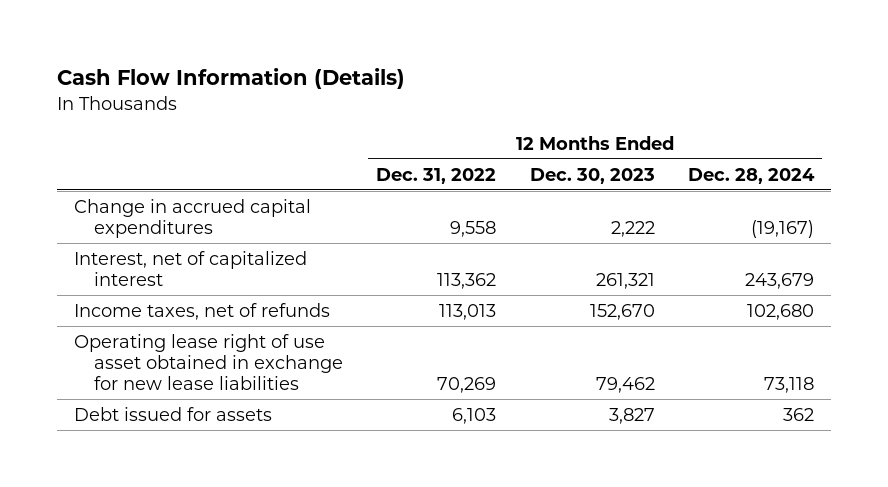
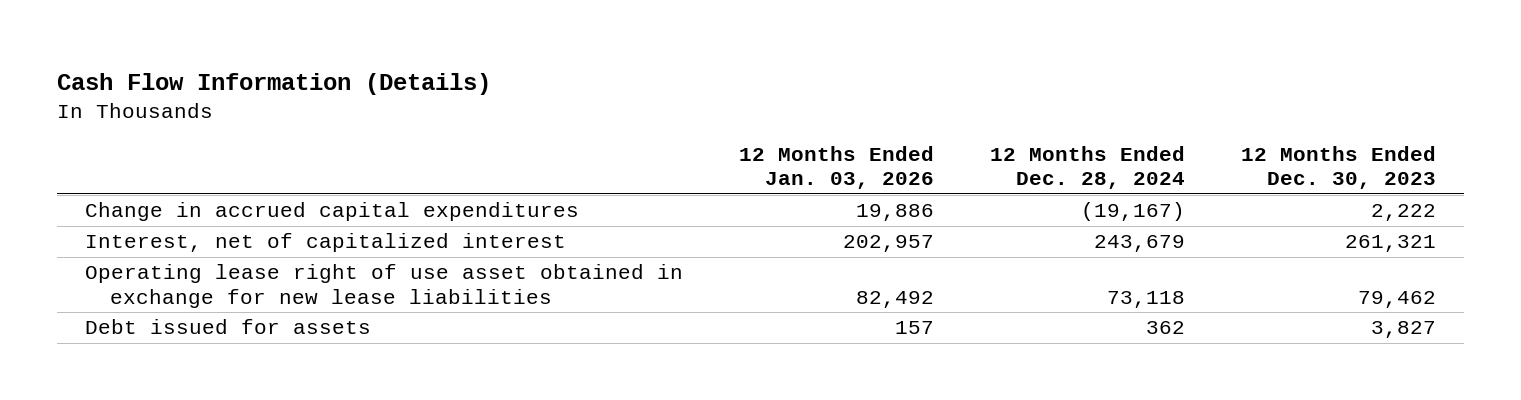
- | 12 Months Ended Dec. 31, 2022 | 12 Months Ended Dec. 30, 2023 | 12 Months Ended Dec. 28, 2024
+ | 12 Months Ended Jan. 03, 2026 | 12 Months Ended Dec. 28, 2024 | 12 Months Ended Dec. 30, 2023
- Income taxes, net of refunds | 113,013 | 152,670 | 102,680

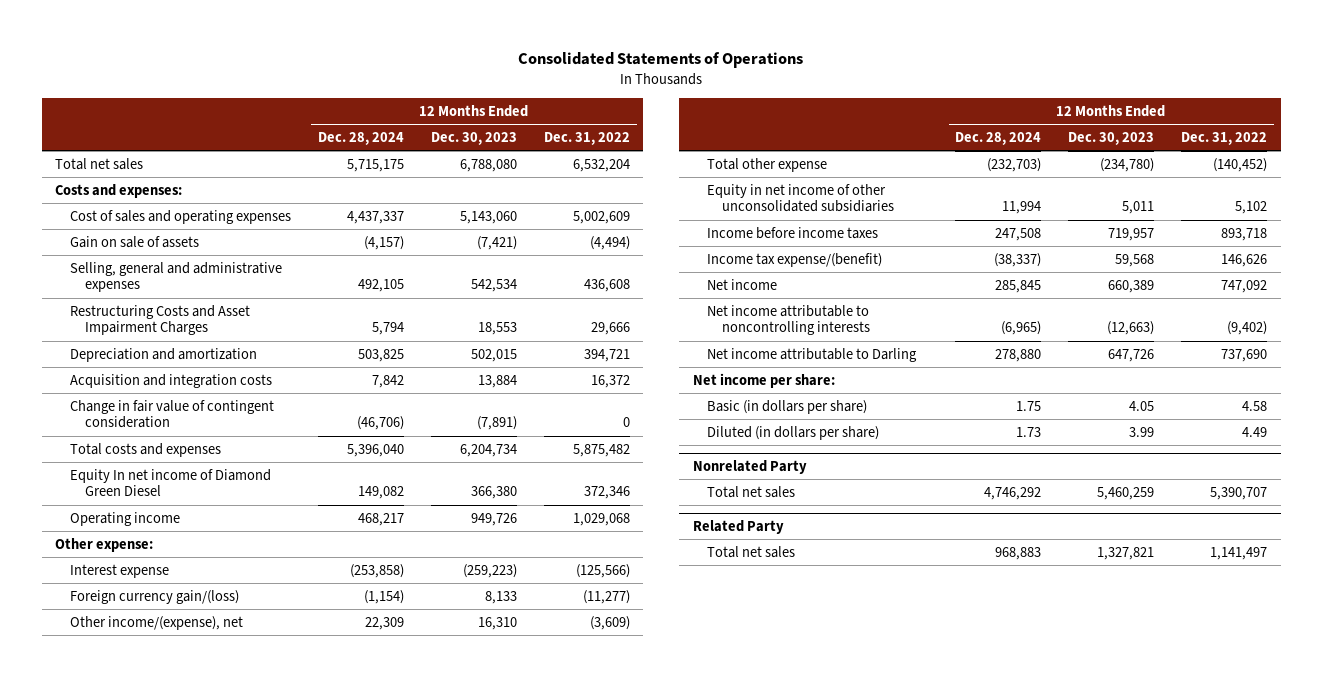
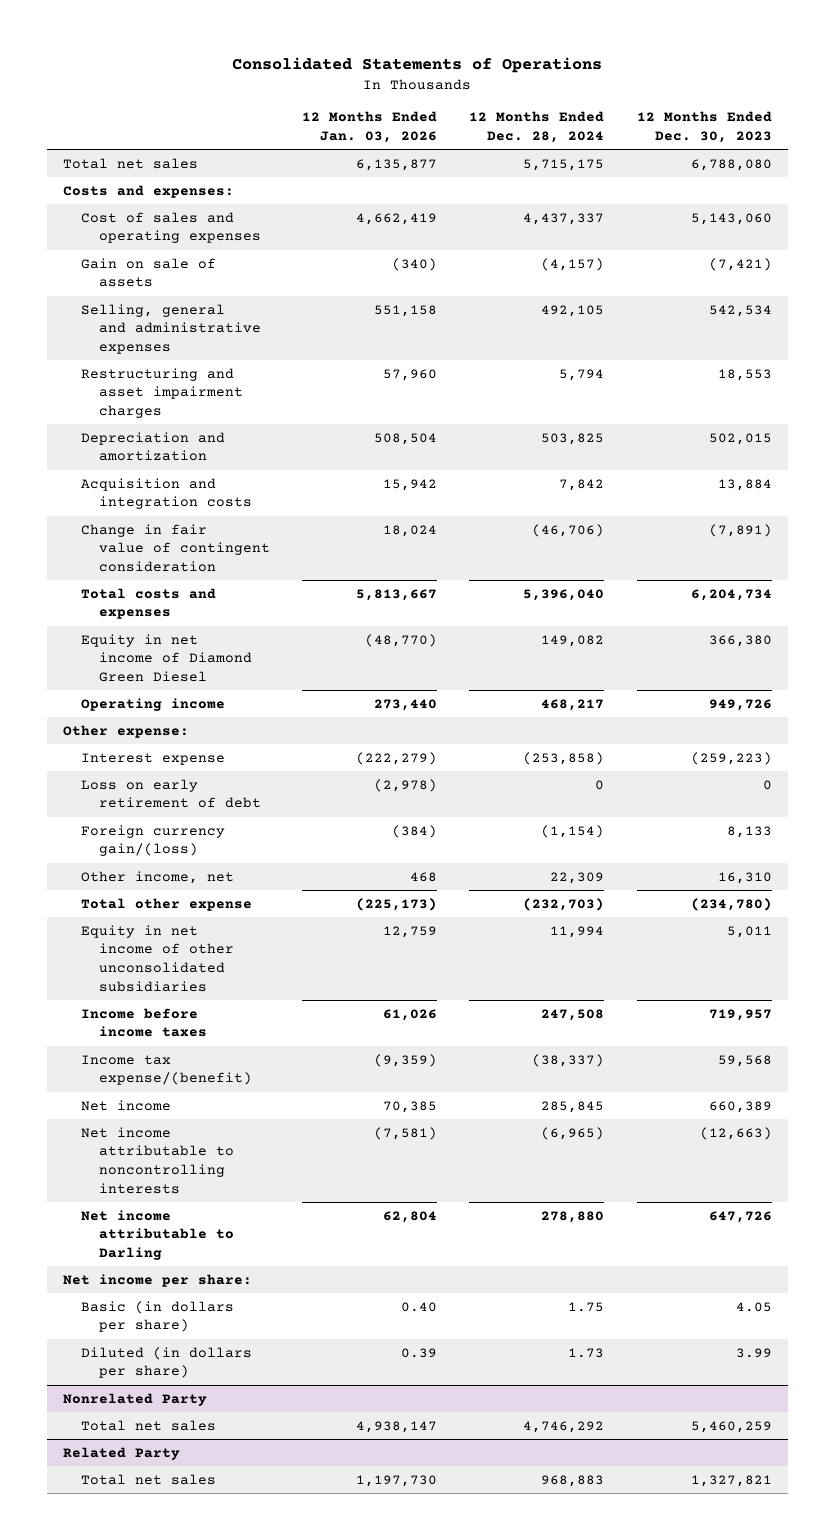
- | 12 Months Ended Dec. 28, 2024 | 12 Months Ended Dec. 30, 2023 | 12 Months Ended Dec. 31, 2022
+ | 12 Months Ended Jan. 03, 2026 | 12 Months Ended Dec. 28, 2024 | 12 Months Ended Dec. 30, 2023
- Restructuring Costs and Asset Impairment Charges | 5,794 | 18,553 | 29,666
+ Restructuring and asset impairment charges | 57,960 | 5,794 | 18,553
- Equity In net income of Diamond Green Diesel | 149,082 | 366,380 | 372,346
+ Equity in net income of Diamond Green Diesel | (48,770) | 149,082 | 366,380
+ Loss on early retirement of debt | (2,978) | 0 | 0
- Other income/(expense), net | 22,309 | 16,310 | (3,609)
+ Other income, net | 468 | 22,309 | 16,310

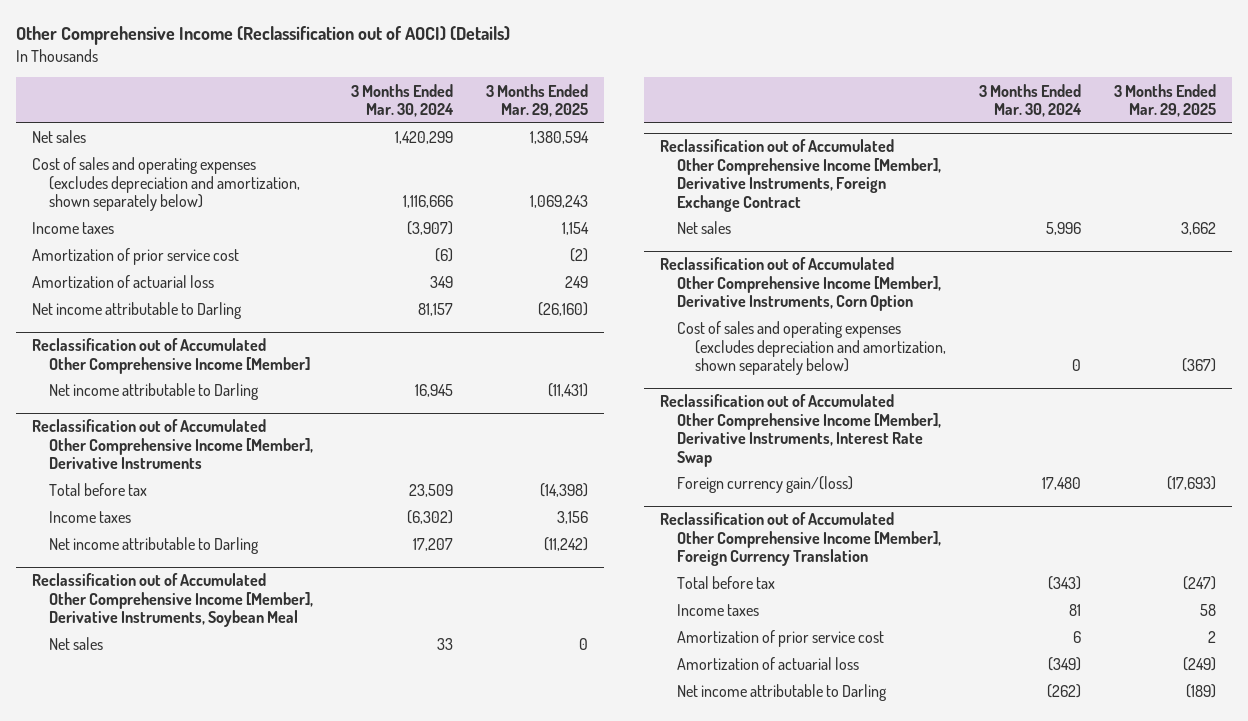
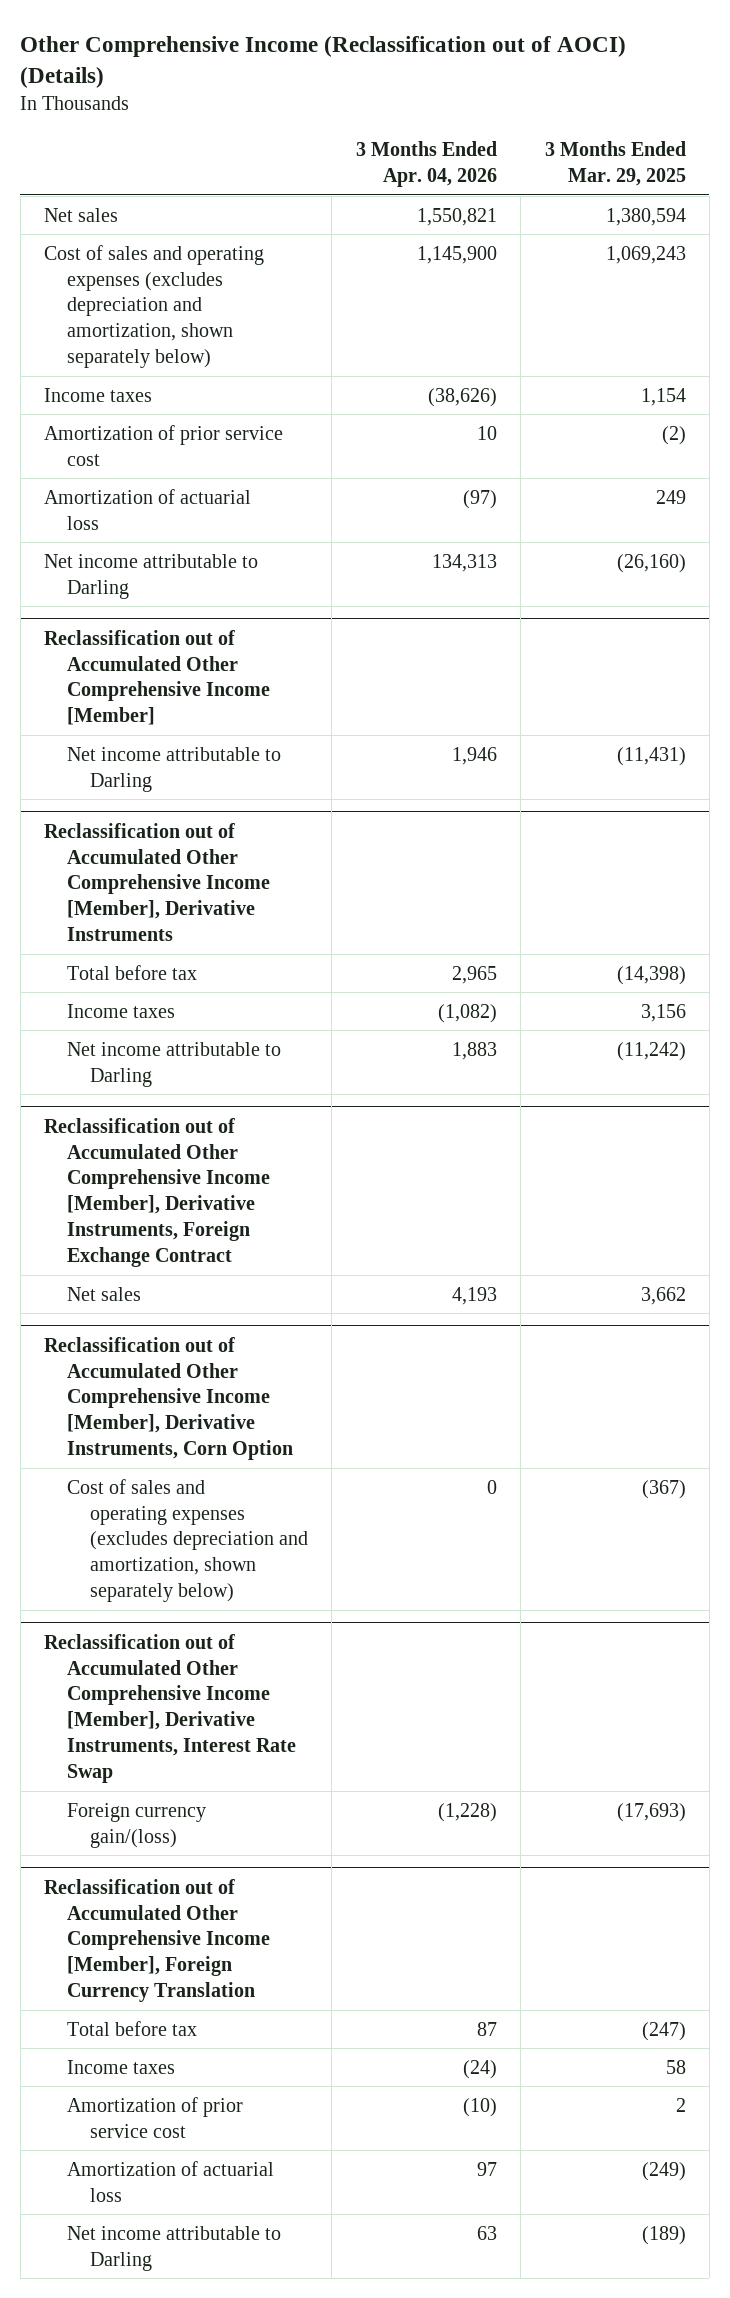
- | 3 Months Ended Mar. 30, 2024 | 3 Months Ended Mar. 29, 2025
+ | 3 Months Ended Apr. 04, 2026 | 3 Months Ended Mar. 29, 2025
- Reclassification out of Accumulated Other Comprehensive Income [Member], Derivative Instruments, Soybean Meal
- Net sales | 33 | 0

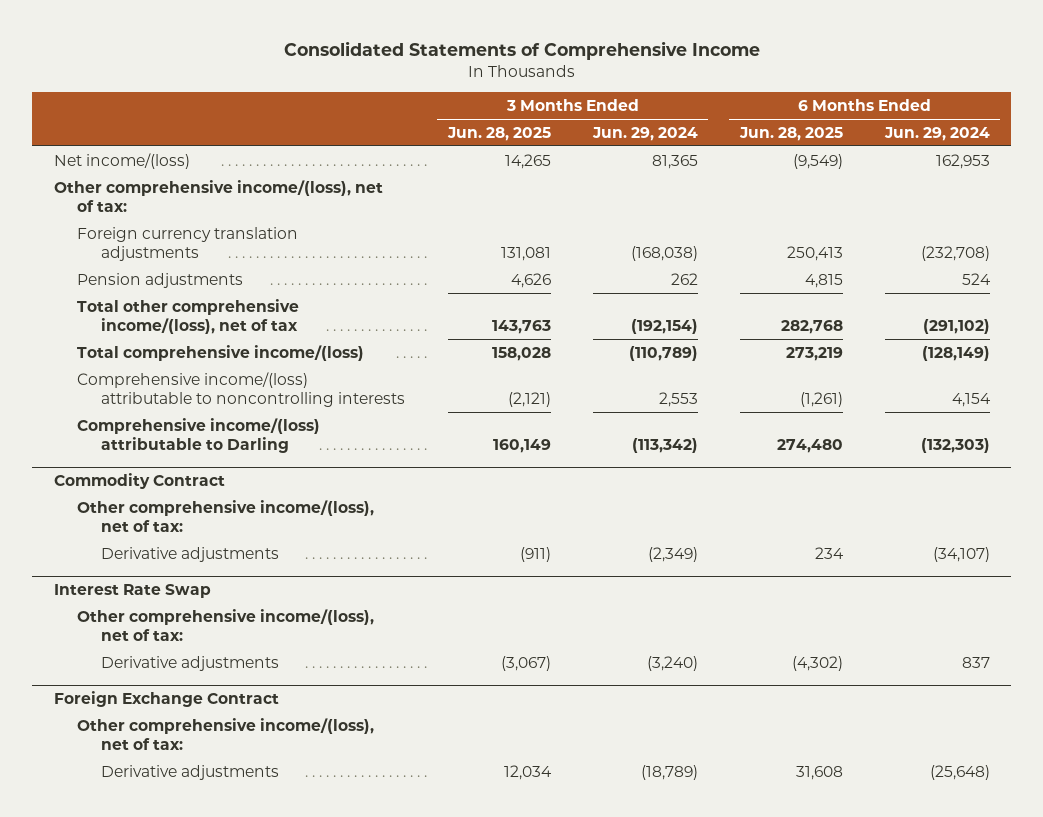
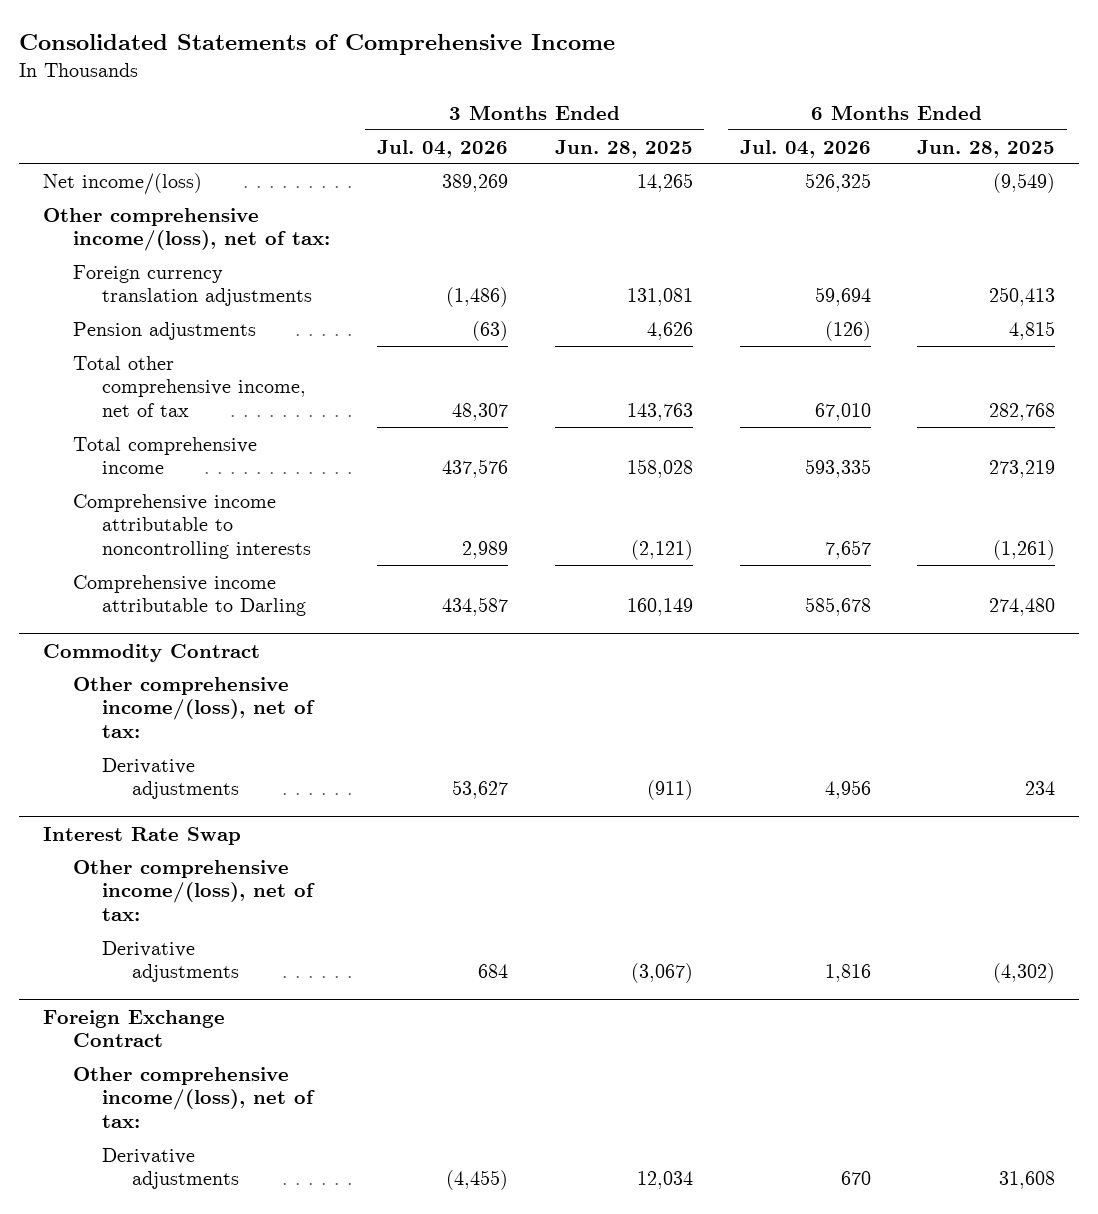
- | 3 Months Ended Jun. 28, 2025 | 3 Months Ended Jun. 29, 2024 | 6 Months Ended Jun. 28, 2025 | 6 Months Ended Jun. 29, 2024
+ | 3 Months Ended Jul. 04, 2026 | 3 Months Ended Jun. 28, 2025 | 6 Months Ended Jul. 04, 2026 | 6 Months Ended Jun. 28, 2025
- Total other comprehensive income/(loss), net of tax | 143,763 | (192,154) | 282,768 | (291,102)
- Total comprehensive income/(loss) | 158,028 | (110,789) | 273,219 | (128,149)
- Comprehensive income/(loss) attributable to noncontrolling interests | (2,121) | 2,553 | (1,261) | 4,154
- Comprehensive income/(loss) attributable to Darling | 160,149 | (113,342) | 274,480 | (132,303)
+ Total other comprehensive income, net of tax | 48,307 | 143,763 | 67,010 | 282,768
+ Total comprehensive income | 437,576 | 158,028 | 593,335 | 273,219
+ Comprehensive income attributable to noncontrolling interests | 2,989 | (2,121) | 7,657 | (1,261)
+ Comprehensive income attributable to Darling | 434,587 | 160,149 | 585,678 | 274,480

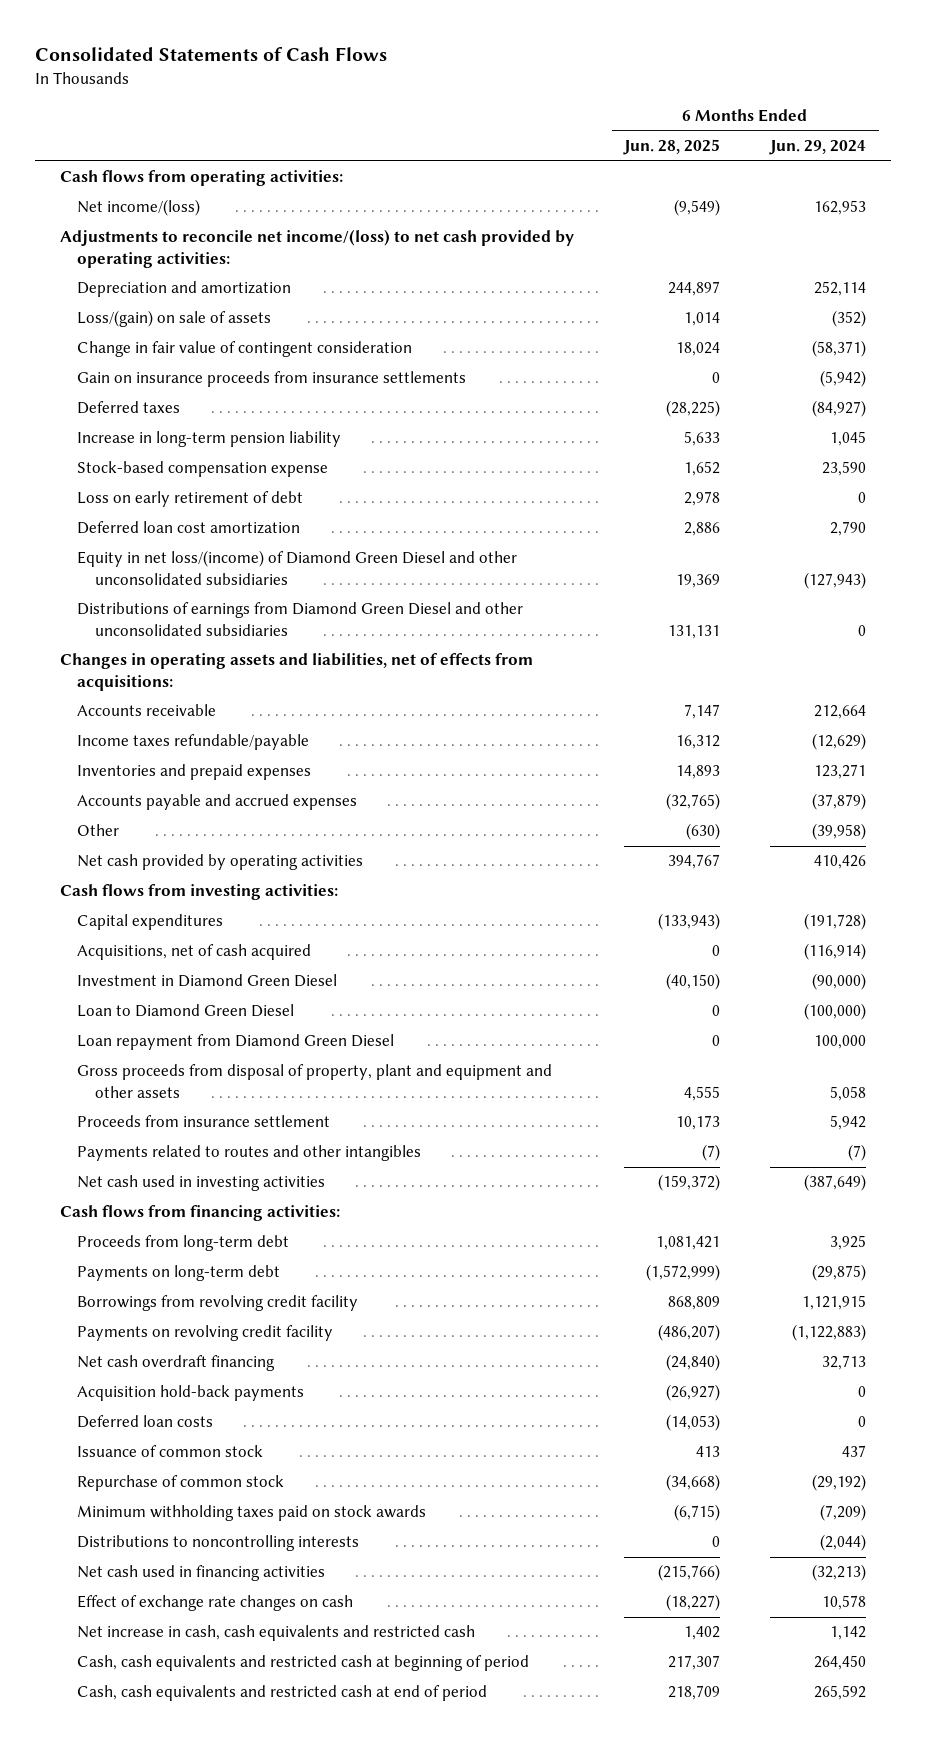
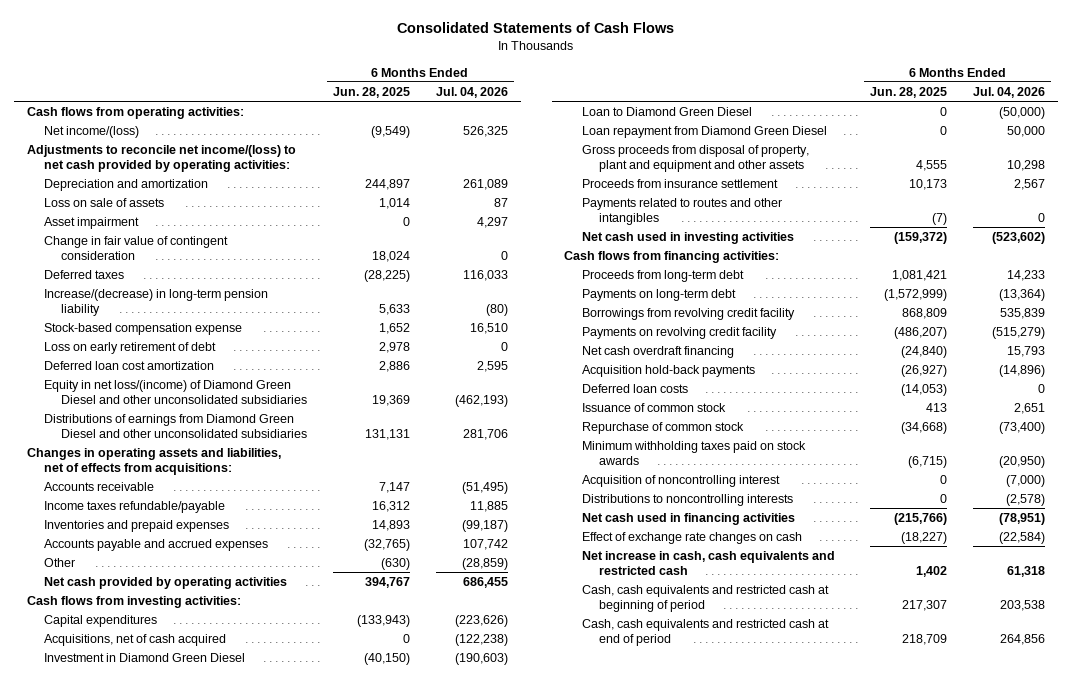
- | 6 Months Ended Jun. 28, 2025 | 6 Months Ended Jun. 29, 2024
+ | 6 Months Ended Jun. 28, 2025 | 6 Months Ended Jul. 04, 2026
- Loss/(gain) on sale of assets | 1,014 | (352)
+ Loss on sale of assets | 1,014 | 87
+ Asset impairment | 0 | 4,297
- Gain on insurance proceeds from insurance settlements | 0 | (5,942)
- Increase in long-term pension liability | 5,633 | 1,045
+ Increase/(decrease) in long-term pension liability | 5,633 | (80)
+ Acquisition of noncontrolling interest | 0 | (7,000)

